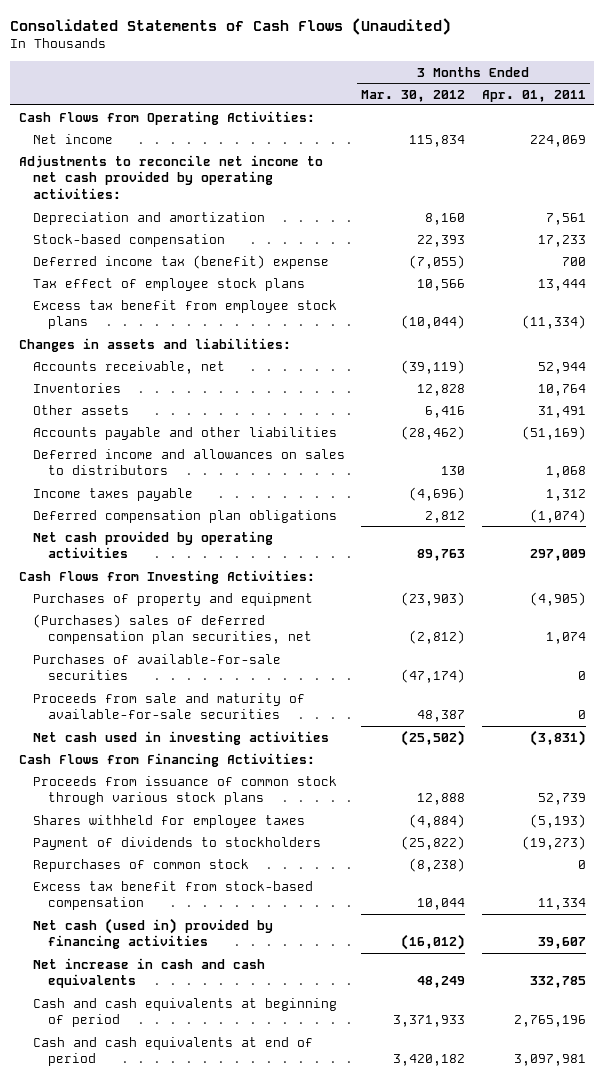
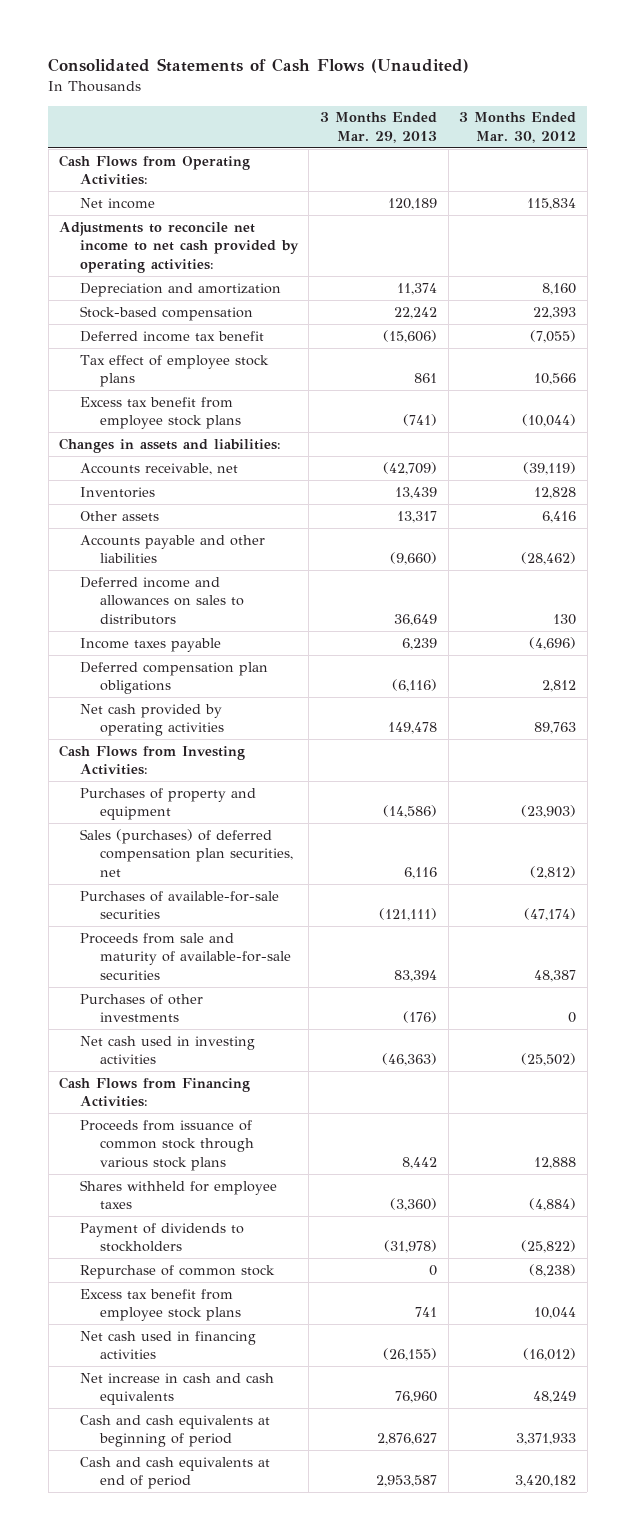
- | 3 Months Ended Mar. 30, 2012 | 3 Months Ended Apr. 01, 2011
+ | 3 Months Ended Mar. 29, 2013 | 3 Months Ended Mar. 30, 2012
- Deferred income tax (benefit) expense | (7,055) | 700
+ Deferred income tax benefit | (15,606) | (7,055)
- (Purchases) sales of deferred compensation plan securities, net | (2,812) | 1,074
+ Sales (purchases) of deferred compensation plan securities, net | 6,116 | (2,812)
+ Purchases of other investments | (176) | 0
- Repurchases of common stock | (8,238) | 0
- Excess tax benefit from stock-based compensation | 10,044 | 11,334
- Net cash (used in) provided by financing activities | (16,012) | 39,607
+ Repurchase of common stock | 0 | (8,238)
+ Excess tax benefit from employee stock plans | 741 | 10,044
+ Net cash used in financing activities | (26,155) | (16,012)

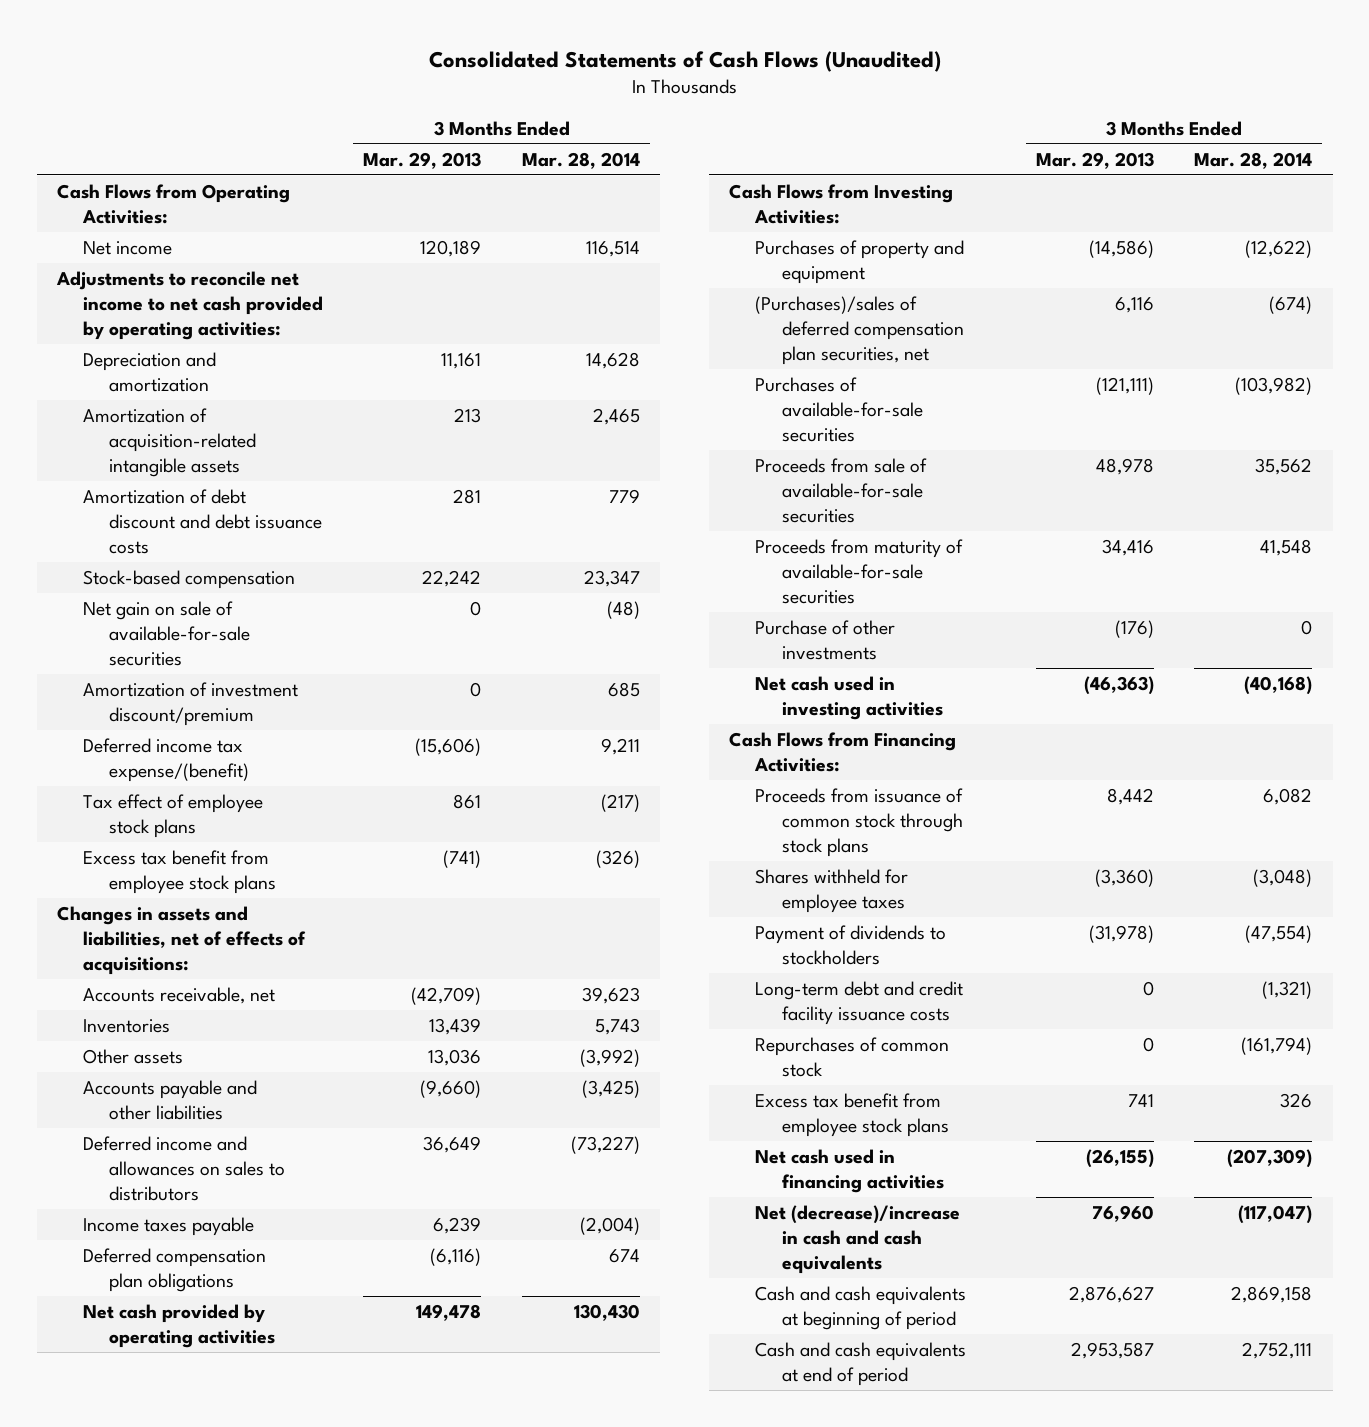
- | 3 Months Ended Mar. 29, 2013 | 3 Months Ended Mar. 30, 2012
+ | 3 Months Ended Mar. 29, 2013 | 3 Months Ended Mar. 28, 2014
- Depreciation and amortization | 11,374 | 8,160
+ Depreciation and amortization | 11,161 | 14,628
+ Amortization of acquisition-related intangible assets | 213 | 2,465
+ Amortization of debt discount and debt issuance costs | 281 | 779
- Deferred income tax benefit | (15,606) | (7,055)
+ Net gain on sale of available-for-sale securities | 0 | (48)
+ Amortization of investment discount/premium | 0 | 685
+ Deferred income tax expense/(benefit) | (15,606) | 9,211
- Changes in assets and liabilities:
+ Changes in assets and liabilities, net of effects of acquisitions:
- Other assets | 13,317 | 6,416
+ Other assets | 13,036 | (3,992)
- Sales (purchases) of deferred compensation plan securities, net | 6,116 | (2,812)
+ (Purchases)/sales of deferred compensation plan securities, net | 6,116 | (674)
- Proceeds from sale and maturity of available-for-sale securities | 83,394 | 48,387
- Purchases of other investments | (176) | 0
+ Proceeds from sale of available-for-sale securities | 48,978 | 35,562
+ Proceeds from maturity of available-for-sale securities | 34,416 | 41,548
+ Purchase of other investments | (176) | 0
- Proceeds from issuance of common stock through various stock plans | 8,442 | 12,888
+ Proceeds from issuance of common stock through stock plans | 8,442 | 6,082
- Repurchase of common stock | 0 | (8,238)
+ Long-term debt and credit facility issuance costs | 0 | (1,321)
+ Repurchases of common stock | 0 | (161,794)
- Net increase in cash and cash equivalents | 76,960 | 48,249
+ Net (decrease)/increase in cash and cash equivalents | 76,960 | (117,047)

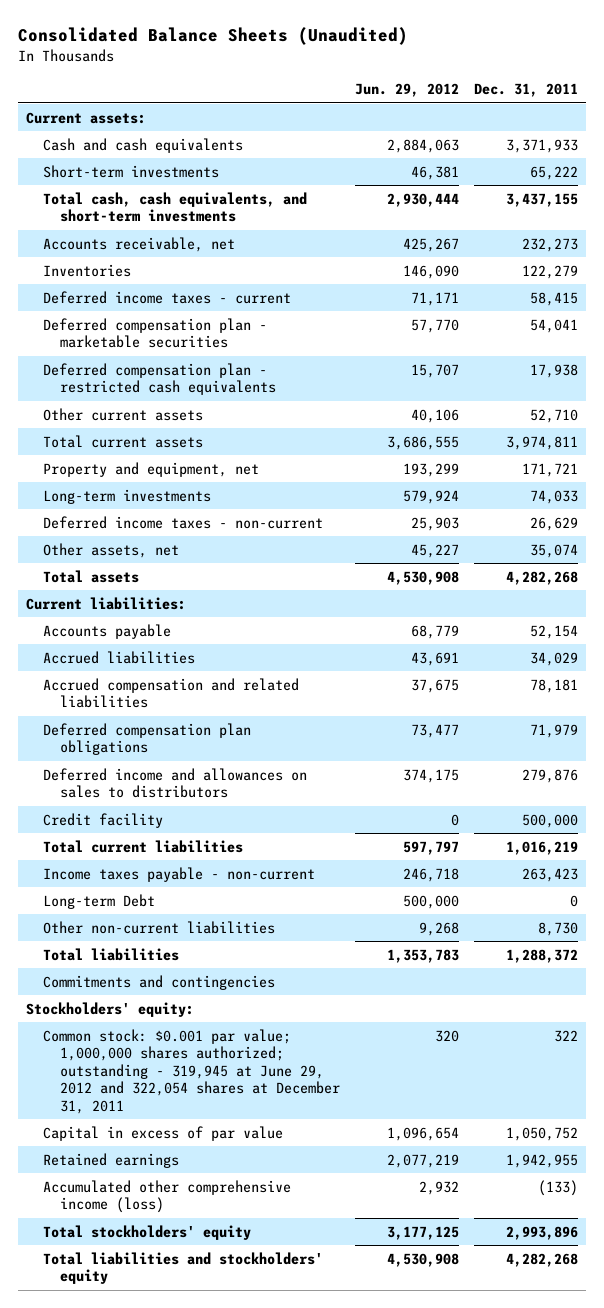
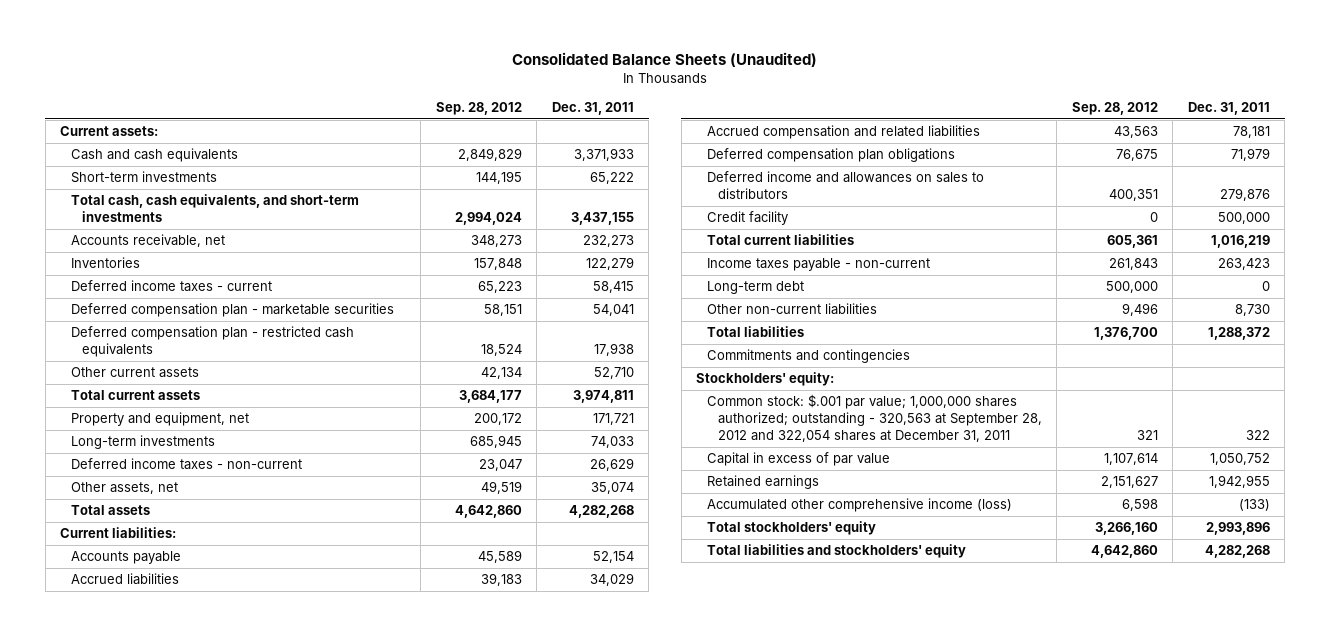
- | Jun. 29, 2012 | Dec. 31, 2011
+ | Sep. 28, 2012 | Dec. 31, 2011
- Long-term Debt | 500,000 | 0
+ Long-term debt | 500,000 | 0
- Common stock: $0.001 par value; 1,000,000 shares authorized; outstanding - 319,945 at June 29, 2012 and 322,054 shares at December 31, 2011 | 320 | 322
+ Common stock: $.001 par value; 1,000,000 shares authorized; outstanding - 320,563 at September 28, 2012 and 322,054 shares at December 31, 2011 | 321 | 322

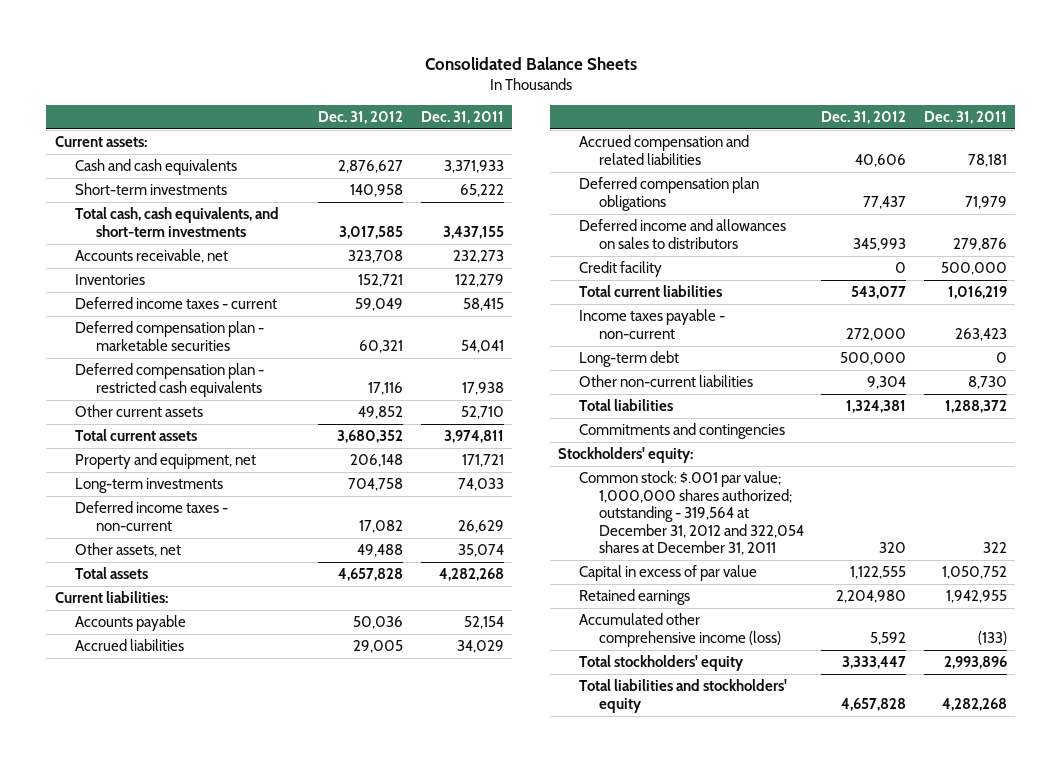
- Consolidated Balance Sheets (Unaudited)
+ Consolidated Balance Sheets
- | Sep. 28, 2012 | Dec. 31, 2011
+ | Dec. 31, 2012 | Dec. 31, 2011
- Common stock: $.001 par value; 1,000,000 shares authorized; outstanding - 320,563 at September 28, 2012 and 322,054 shares at December 31, 2011 | 321 | 322
+ Common stock: $.001 par value; 1,000,000 shares authorized; outstanding - 319,564 at December 31, 2012 and 322,054 shares at December 31, 2011 | 320 | 322

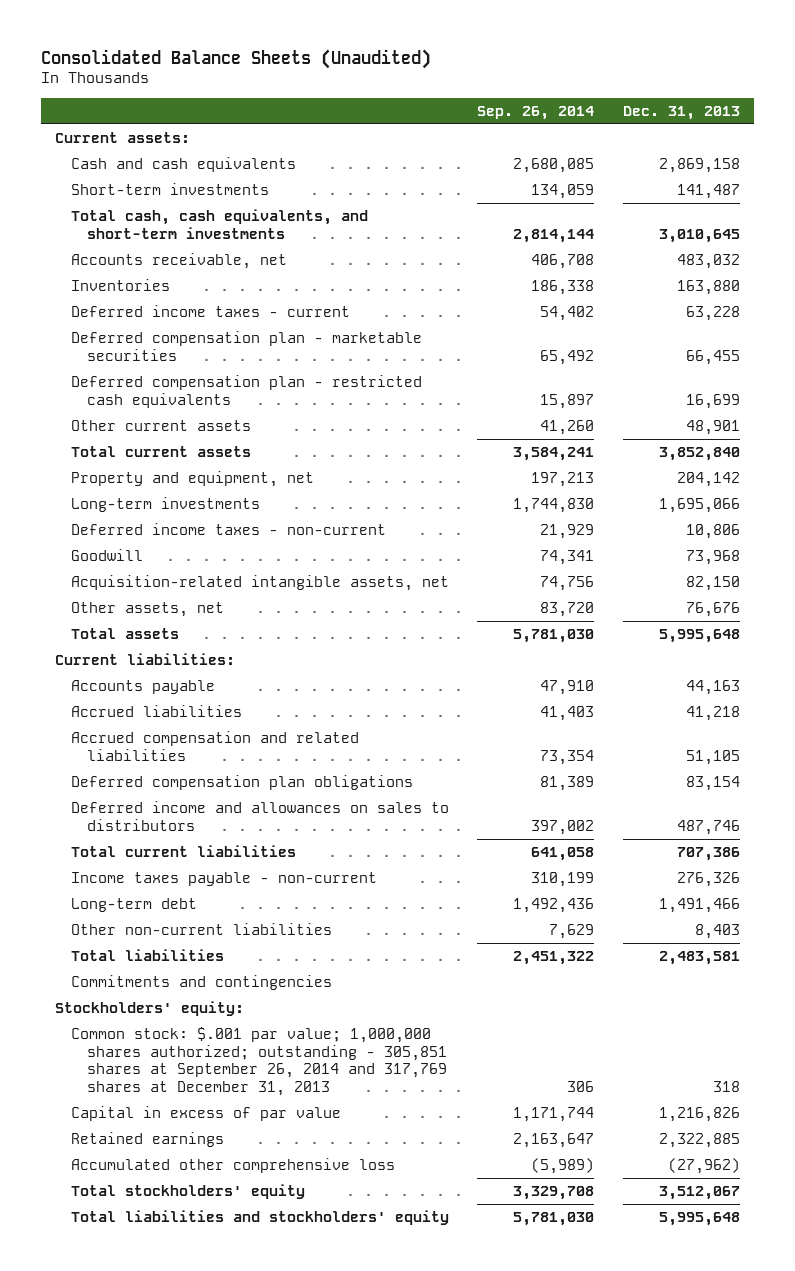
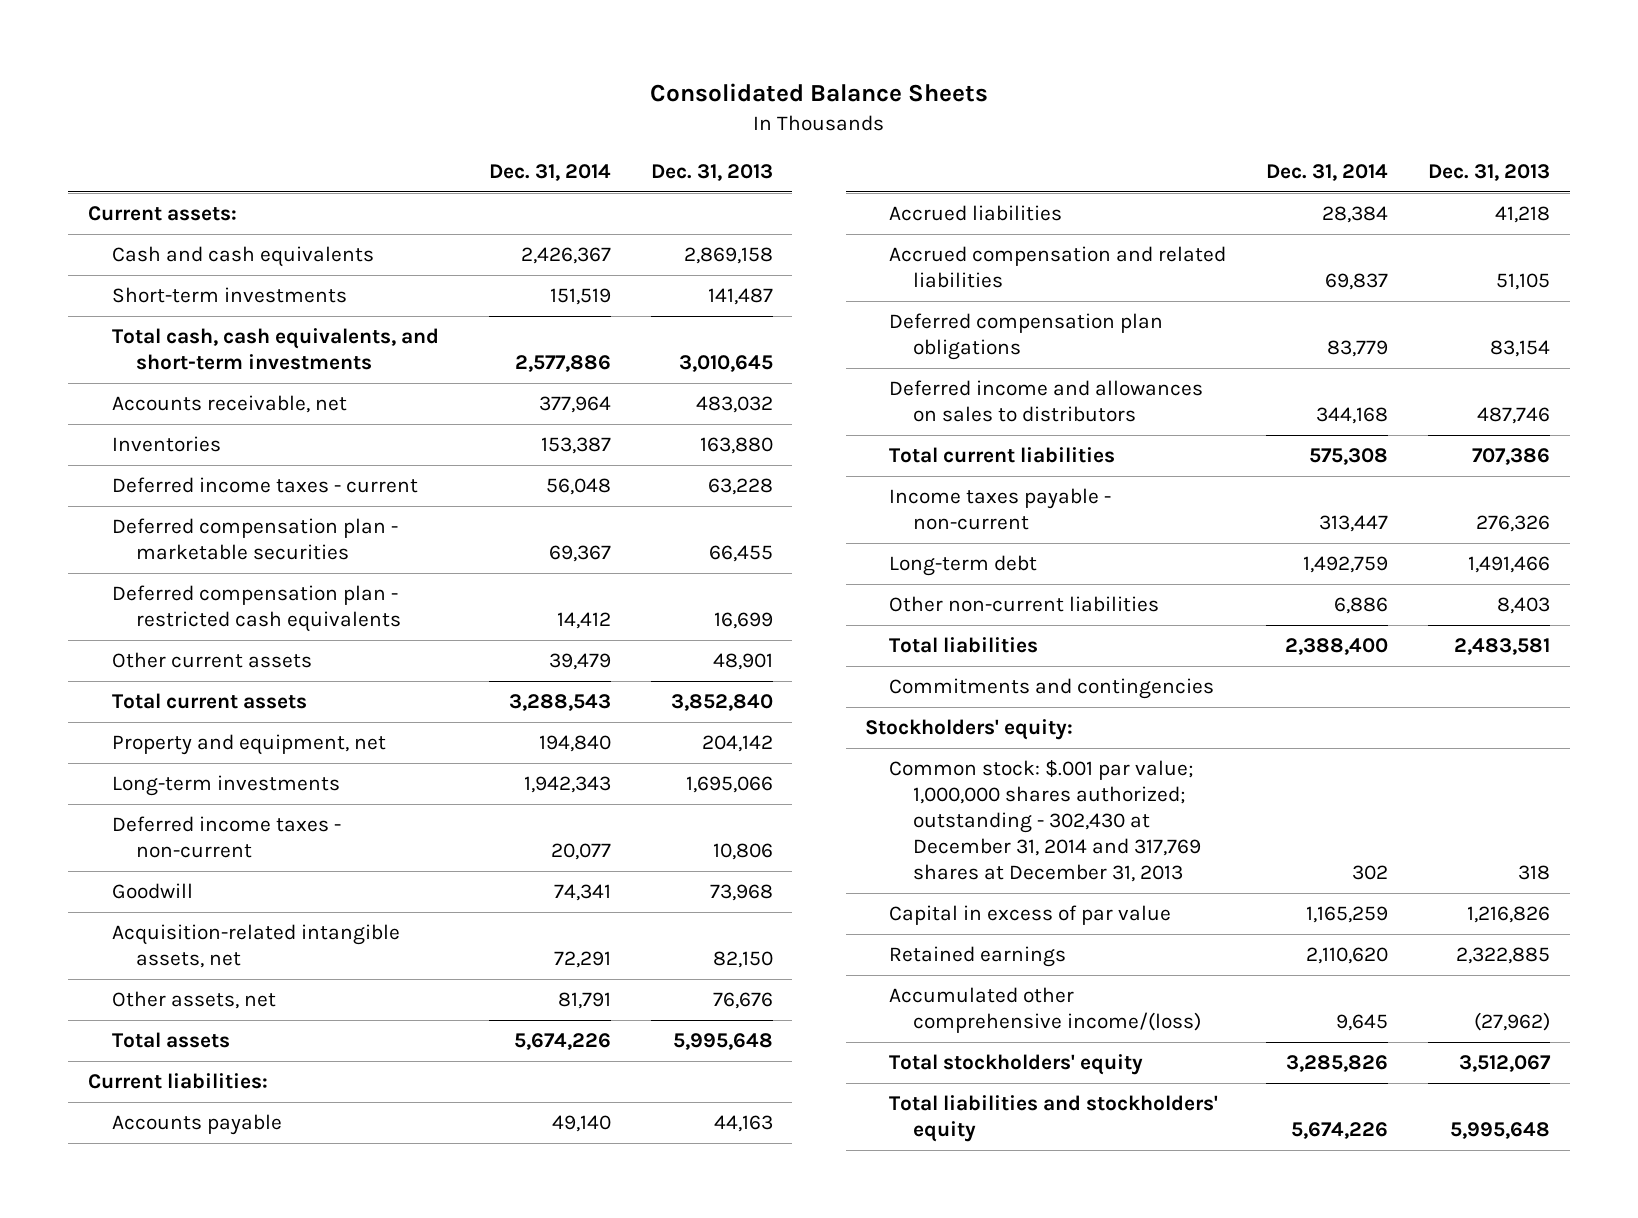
- Consolidated Balance Sheets (Unaudited)
+ Consolidated Balance Sheets
- | Sep. 26, 2014 | Dec. 31, 2013
+ | Dec. 31, 2014 | Dec. 31, 2013
- Common stock: $.001 par value; 1,000,000 shares authorized; outstanding - 305,851 shares at September 26, 2014 and 317,769 shares at December 31, 2013 | 306 | 318
+ Common stock: $.001 par value; 1,000,000 shares authorized; outstanding - 302,430 at December 31, 2014 and 317,769 shares at December 31, 2013 | 302 | 318
- Accumulated other comprehensive loss | (5,989) | (27,962)
+ Accumulated other comprehensive income/(loss) | 9,645 | (27,962)

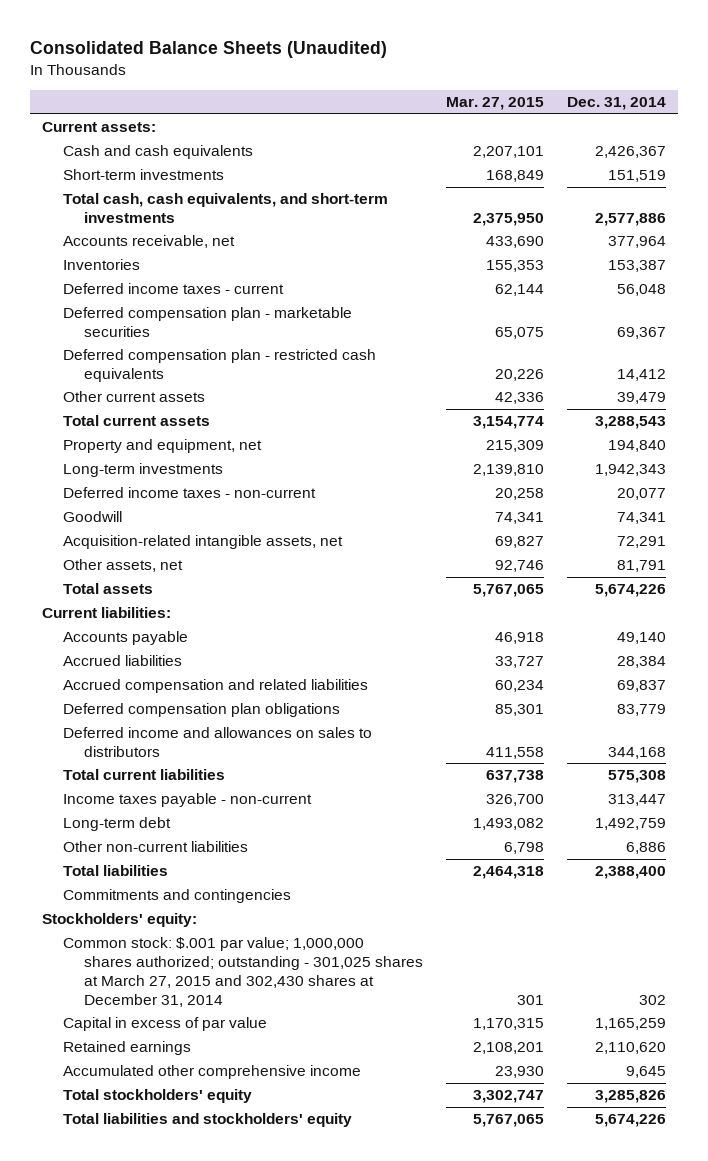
- Consolidated Balance Sheets
+ Consolidated Balance Sheets (Unaudited)
- | Dec. 31, 2014 | Dec. 31, 2013
+ | Mar. 27, 2015 | Dec. 31, 2014
- Common stock: $.001 par value; 1,000,000 shares authorized; outstanding - 302,430 at December 31, 2014 and 317,769 shares at December 31, 2013 | 302 | 318
+ Common stock: $.001 par value; 1,000,000 shares authorized; outstanding - 301,025 shares at March 27, 2015 and 302,430 shares at December 31, 2014 | 301 | 302
- Accumulated other comprehensive income/(loss) | 9,645 | (27,962)
+ Accumulated other comprehensive income | 23,930 | 9,645

